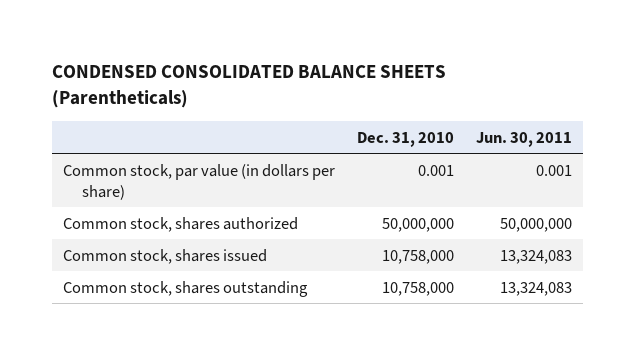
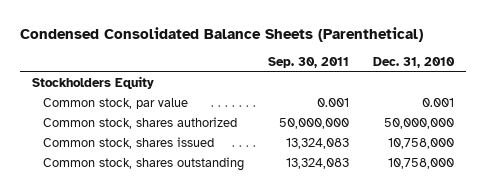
- CONDENSED CONSOLIDATED BALANCE SHEETS (Parentheticals)
+ Condensed Consolidated Balance Sheets (Parenthetical)
- | Dec. 31, 2010 | Jun. 30, 2011
+ | Sep. 30, 2011 | Dec. 31, 2010
- Common stock, par value (in dollars per share) | 0.001 | 0.001
+ Stockholders Equity
+ Common stock, par value | 0.001 | 0.001

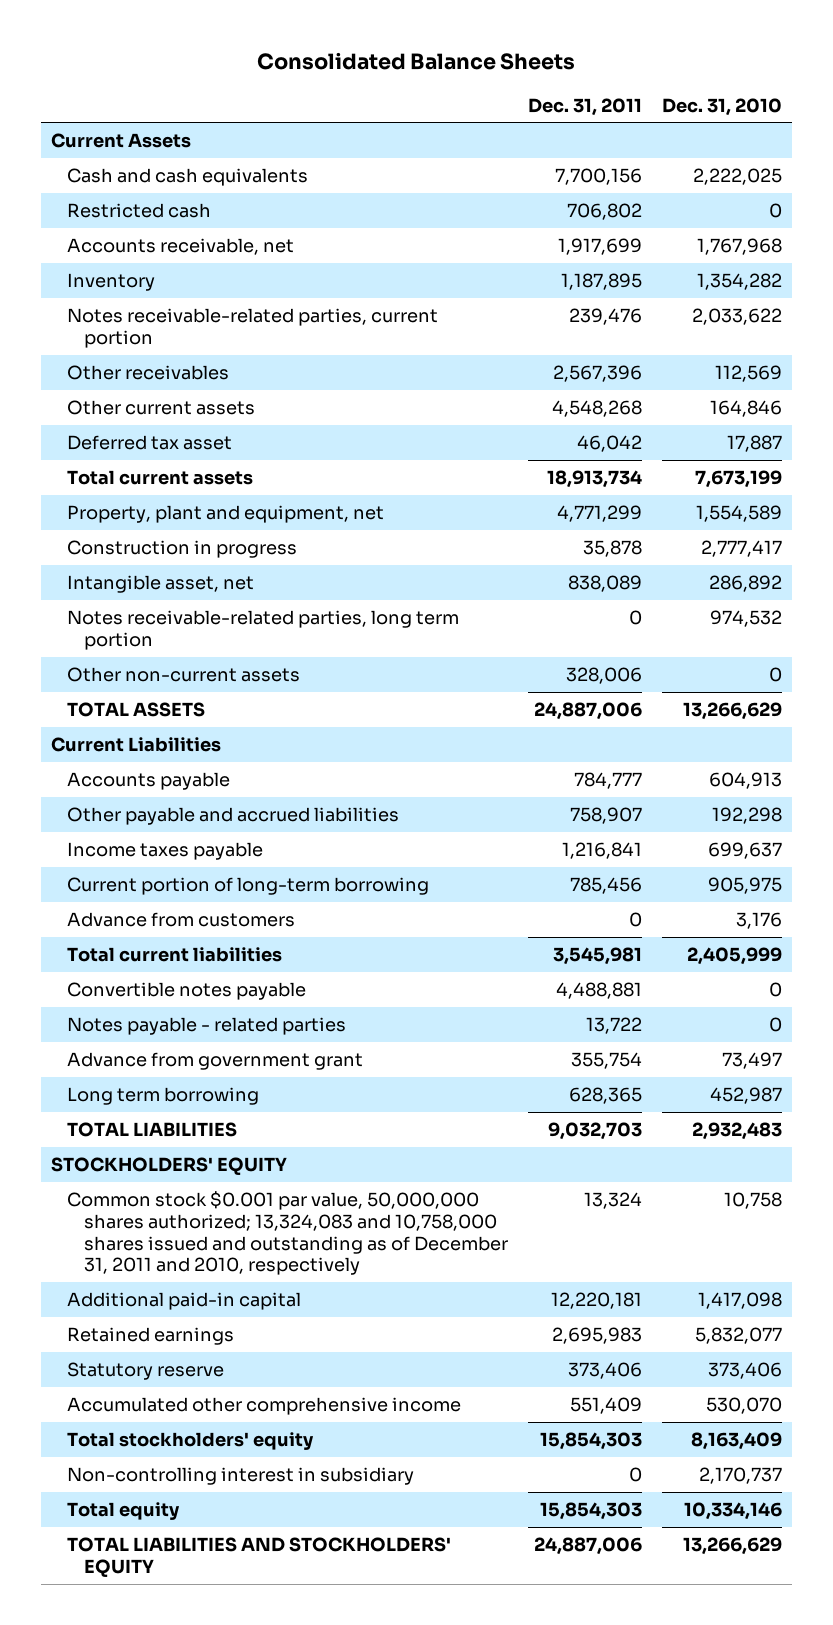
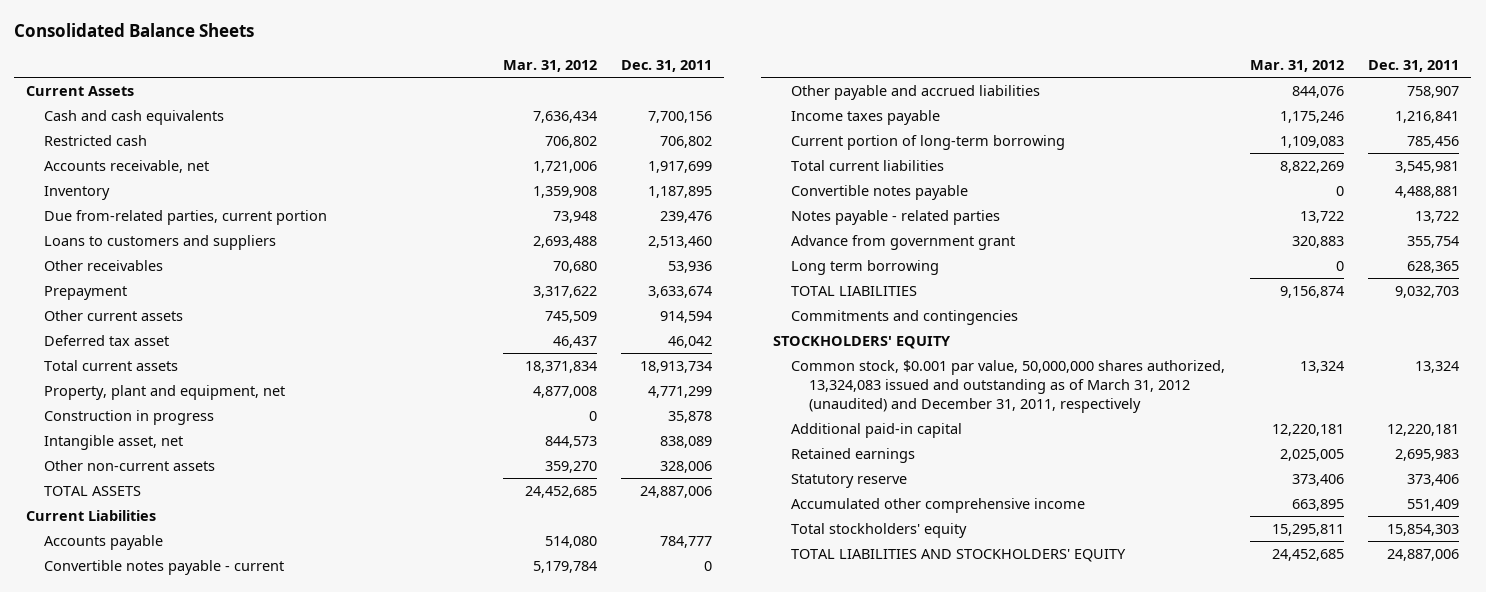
- | Dec. 31, 2011 | Dec. 31, 2010
+ | Mar. 31, 2012 | Dec. 31, 2011
- Notes receivable-related parties, current portion | 239,476 | 2,033,622
- Other receivables | 2,567,396 | 112,569
- Other current assets | 4,548,268 | 164,846
+ Due from-related parties, current portion | 73,948 | 239,476
+ Loans to customers and suppliers | 2,693,488 | 2,513,460
+ Other receivables | 70,680 | 53,936
+ Prepayment | 3,317,622 | 3,633,674
+ Other current assets | 745,509 | 914,594
- Notes receivable-related parties, long term portion | 0 | 974,532
+ Convertible notes payable - current | 5,179,784 | 0
- Advance from customers | 0 | 3,176
+ Commitments and contingencies
- Common stock $0.001 par value, 50,000,000 shares authorized; 13,324,083 and 10,758,000 shares issued and outstanding as of December 31, 2011 and 2010, respectively | 13,324 | 10,758
+ Common stock, $0.001 par value, 50,000,000 shares authorized, 13,324,083 issued and outstanding as of March 31, 2012 (unaudited) and December 31, 2011, respectively | 13,324 | 13,324
- Non-controlling interest in subsidiary | 0 | 2,170,737
- Total equity | 15,854,303 | 10,334,146

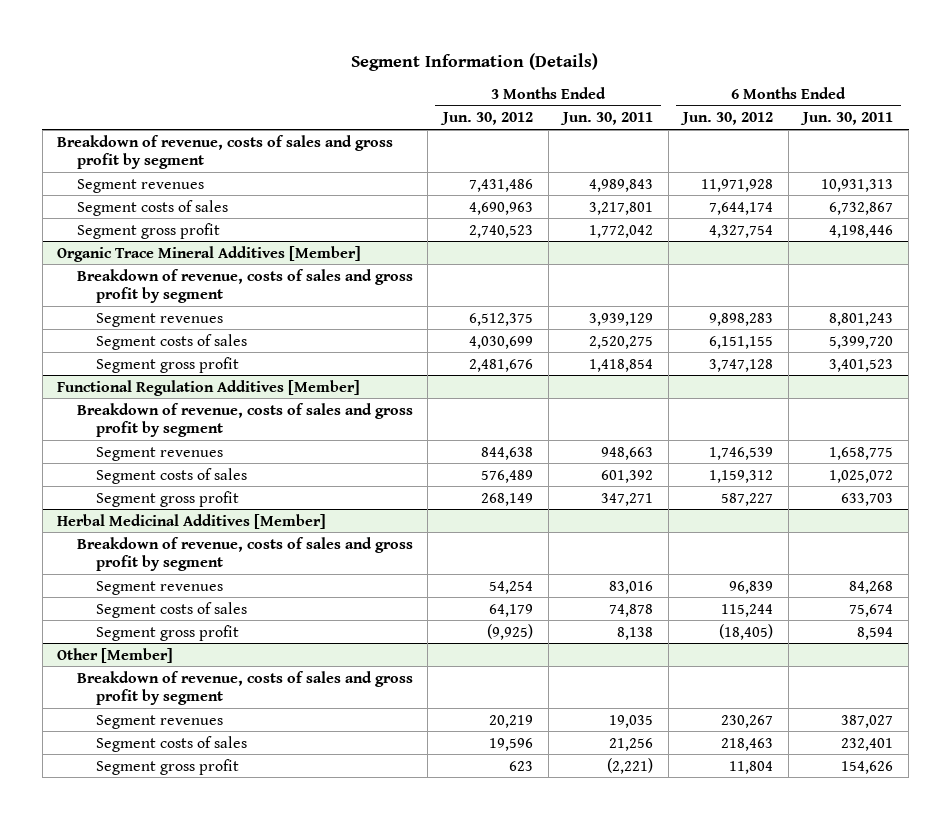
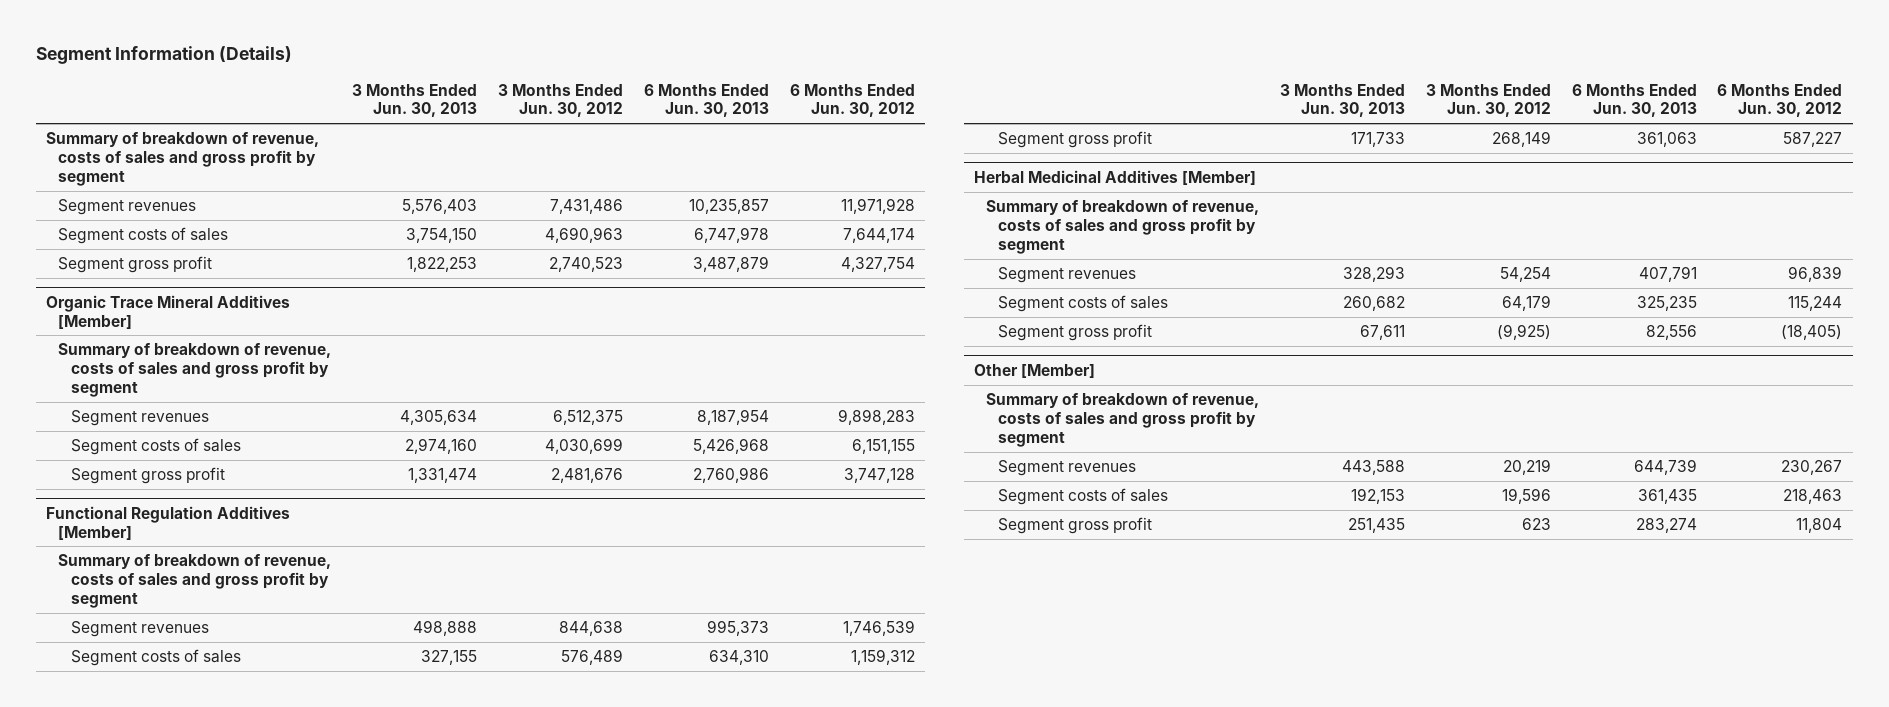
- | 3 Months Ended Jun. 30, 2012 | 3 Months Ended Jun. 30, 2011 | 6 Months Ended Jun. 30, 2012 | 6 Months Ended Jun. 30, 2011
+ | 3 Months Ended Jun. 30, 2013 | 3 Months Ended Jun. 30, 2012 | 6 Months Ended Jun. 30, 2013 | 6 Months Ended Jun. 30, 2012
- Breakdown of revenue, costs of sales and gross profit by segment
+ Summary of breakdown of revenue, costs of sales and gross profit by segment
@ Organic Trace Mineral Additives [Member]
- Breakdown of revenue, costs of sales and gross profit by segment
+ Summary of breakdown of revenue, costs of sales and gross profit by segment
@ Functional Regulation Additives [Member]
- Breakdown of revenue, costs of sales and gross profit by segment
+ Summary of breakdown of revenue, costs of sales and gross profit by segment
@ Herbal Medicinal Additives [Member]
- Breakdown of revenue, costs of sales and gross profit by segment
+ Summary of breakdown of revenue, costs of sales and gross profit by segment
@ Other [Member]
- Breakdown of revenue, costs of sales and gross profit by segment
+ Summary of breakdown of revenue, costs of sales and gross profit by segment

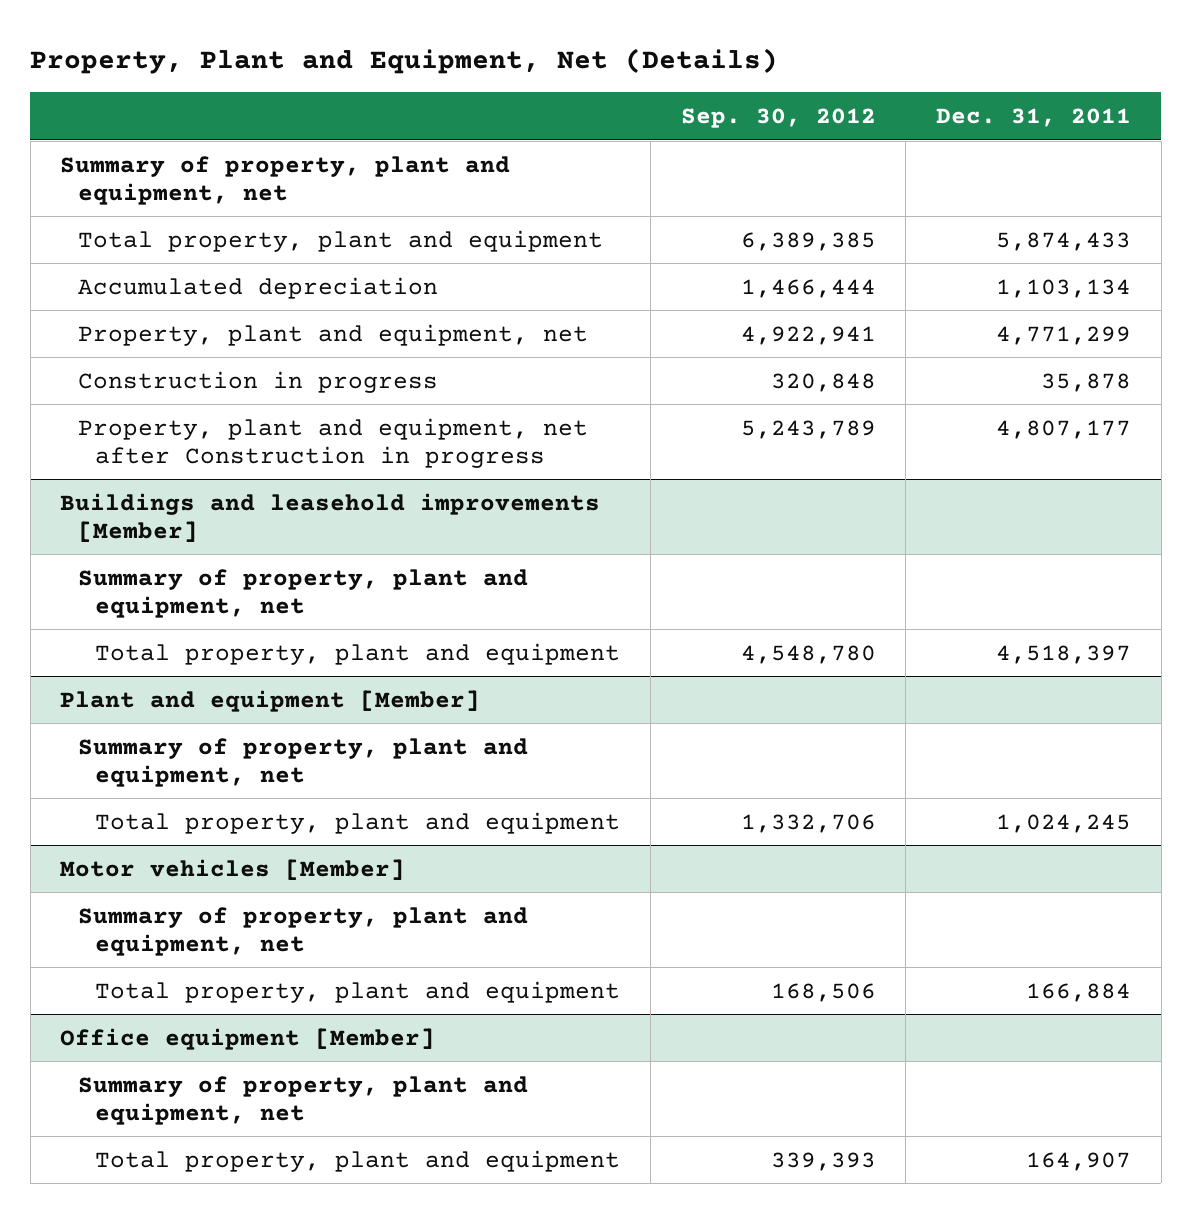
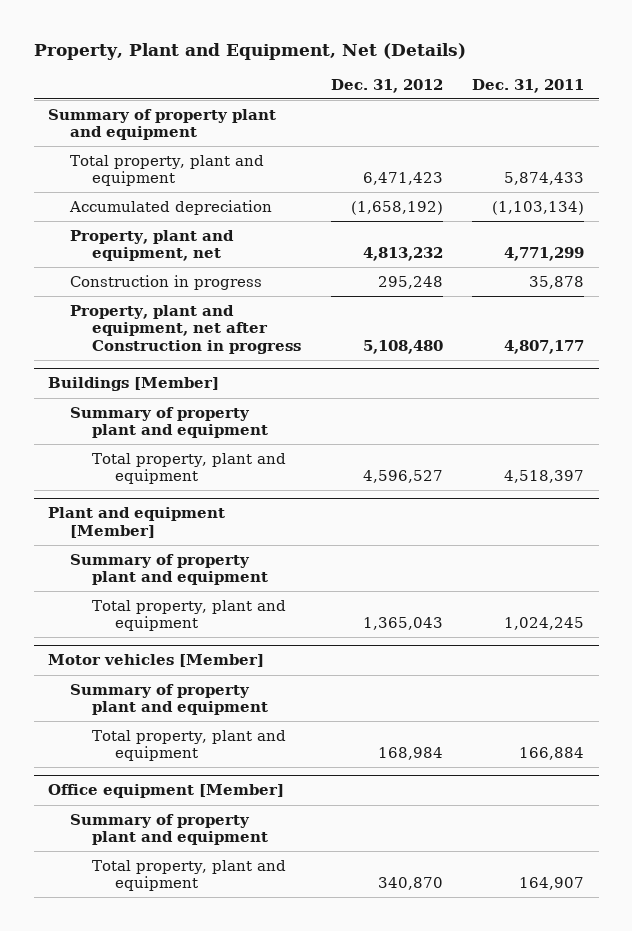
- | Sep. 30, 2012 | Dec. 31, 2011
+ | Dec. 31, 2012 | Dec. 31, 2011
- Summary of property, plant and equipment, net
+ Summary of property plant and equipment
- Accumulated depreciation | 1,466,444 | 1,103,134
+ Accumulated depreciation | (1,658,192) | (1,103,134)
- Buildings and leasehold improvements [Member]
- Summary of property, plant and equipment, net
+ Buildings [Member]
+ Summary of property plant and equipment
@ Plant and equipment [Member]
- Summary of property, plant and equipment, net
+ Summary of property plant and equipment
@ Motor vehicles [Member]
- Summary of property, plant and equipment, net
+ Summary of property plant and equipment
@ Office equipment [Member]
- Summary of property, plant and equipment, net
+ Summary of property plant and equipment

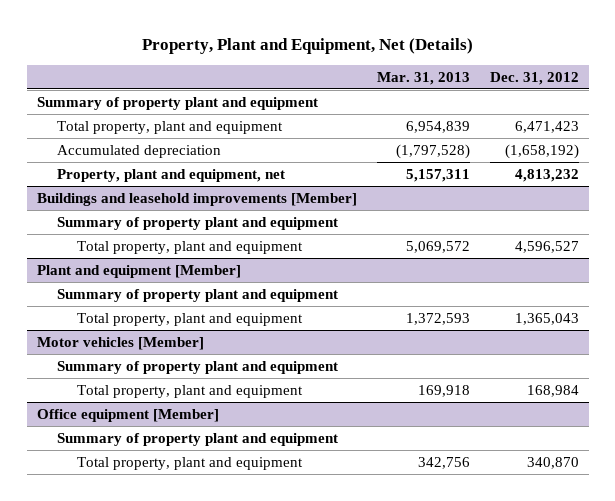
- | Dec. 31, 2012 | Dec. 31, 2011
+ | Mar. 31, 2013 | Dec. 31, 2012
- Construction in progress | 295,248 | 35,878
- Property, plant and equipment, net after Construction in progress | 5,108,480 | 4,807,177
- Buildings [Member]
+ Buildings and leasehold improvements [Member]

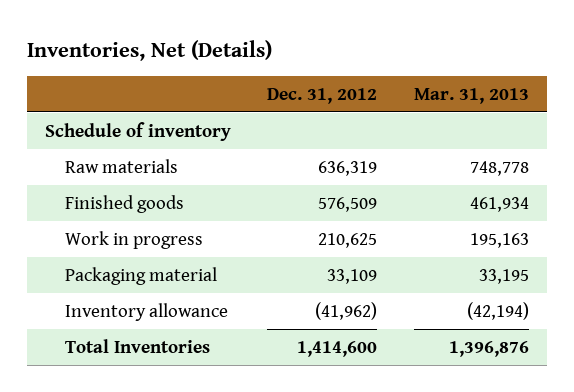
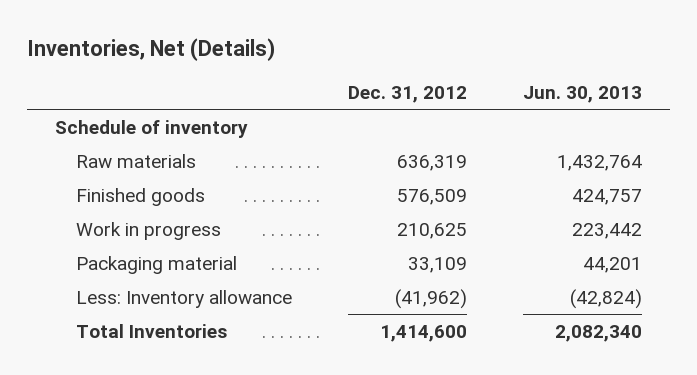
- | Dec. 31, 2012 | Mar. 31, 2013
+ | Dec. 31, 2012 | Jun. 30, 2013
- Inventory allowance | (41,962) | (42,194)
+ Less: Inventory allowance | (41,962) | (42,824)

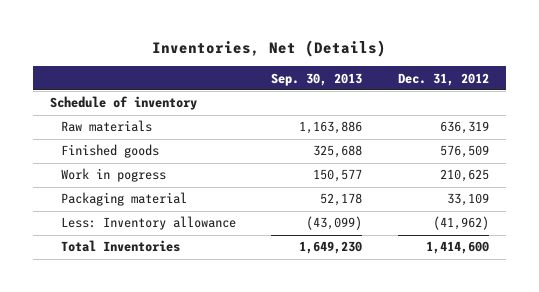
- | Dec. 31, 2012 | Jun. 30, 2013
+ | Sep. 30, 2013 | Dec. 31, 2012
- Work in progress | 210,625 | 223,442
+ Work in pogress | 150,577 | 210,625

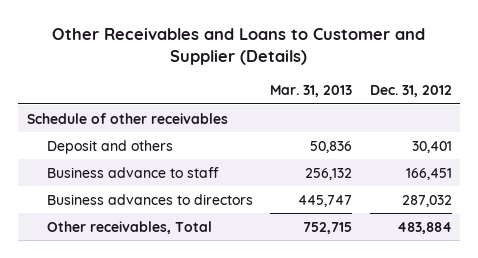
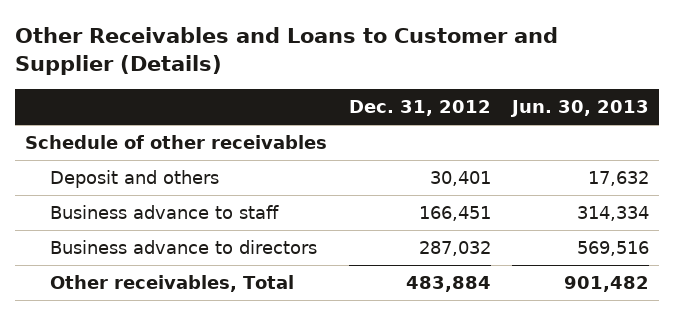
- | Mar. 31, 2013 | Dec. 31, 2012
+ | Dec. 31, 2012 | Jun. 30, 2013
- Business advances to directors | 445,747 | 287,032
+ Business advance to directors | 287,032 | 569,516

